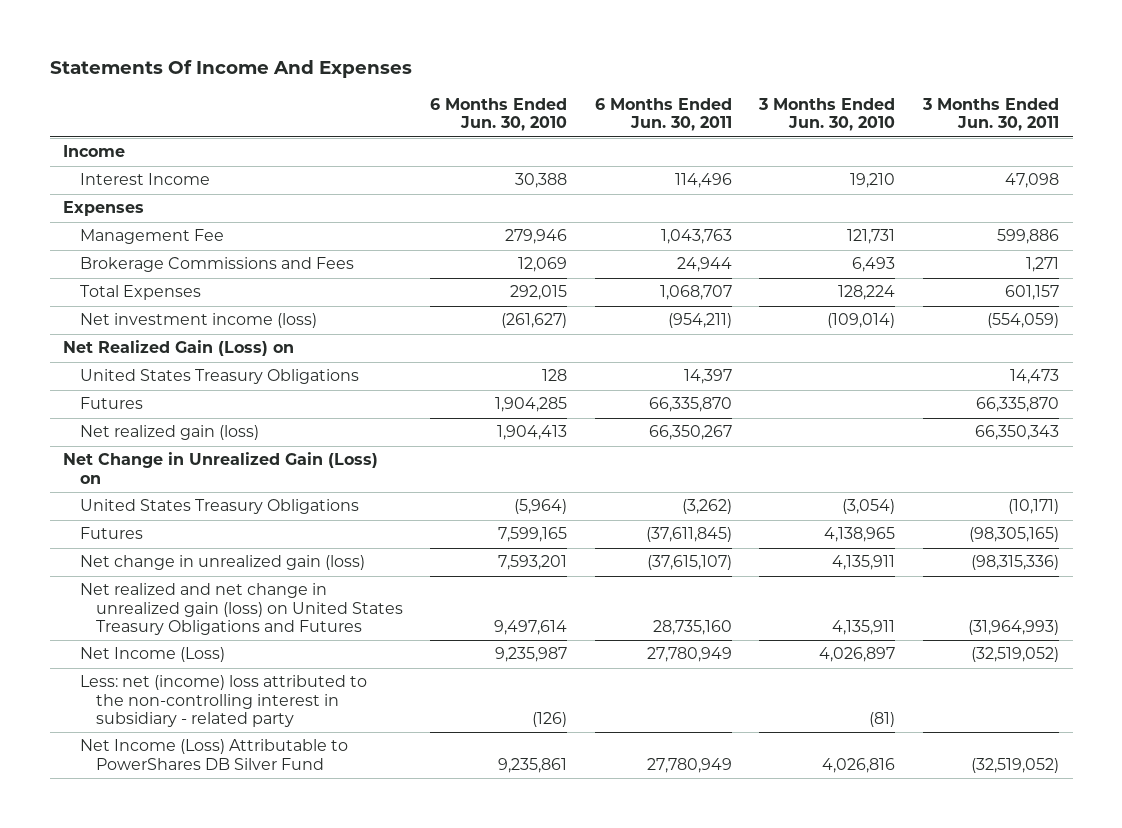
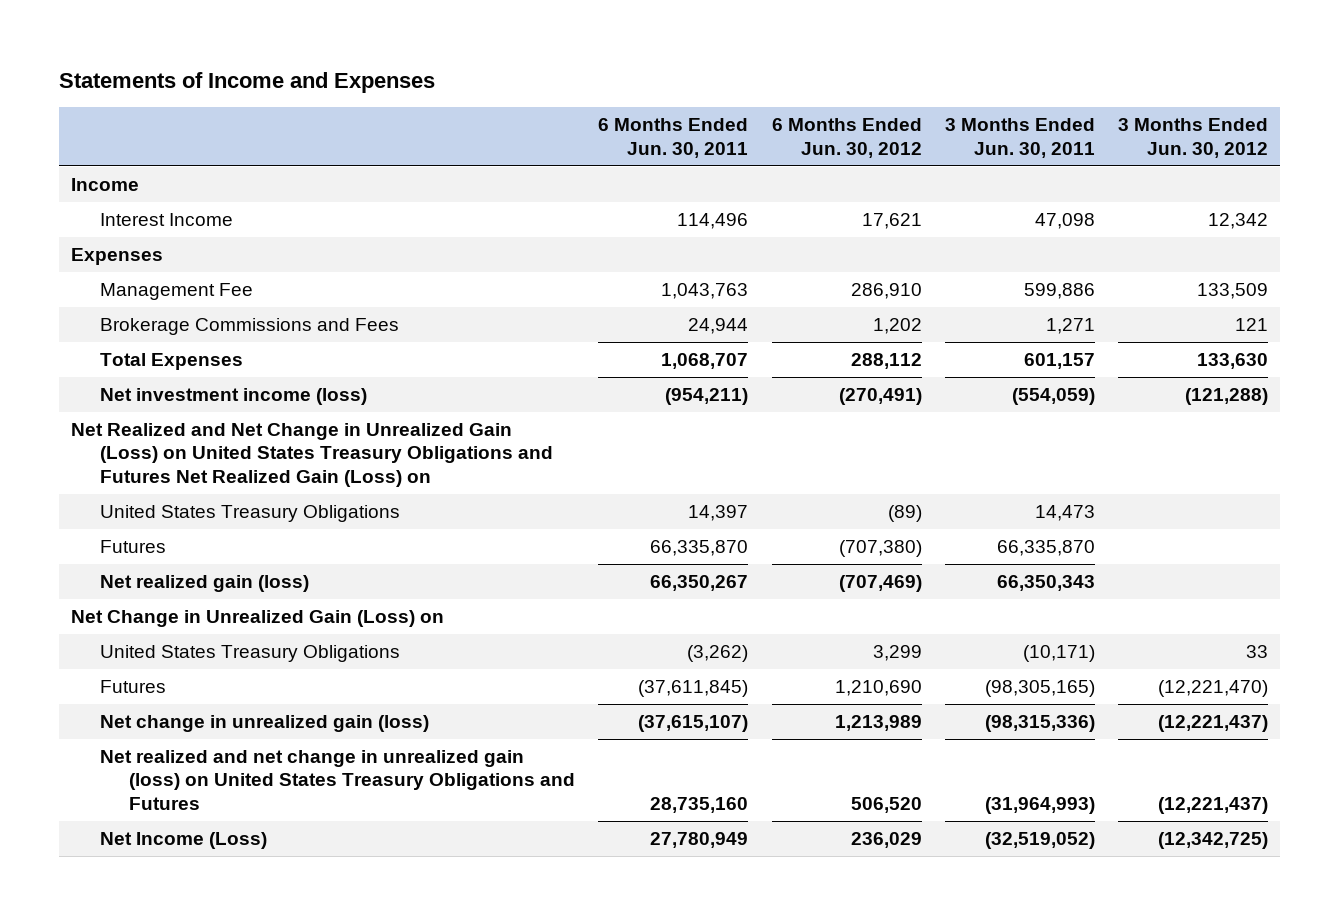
- Statements Of Income And Expenses
+ Statements of Income and Expenses
- | 6 Months Ended Jun. 30, 2010 | 6 Months Ended Jun. 30, 2011 | 3 Months Ended Jun. 30, 2010 | 3 Months Ended Jun. 30, 2011
+ | 6 Months Ended Jun. 30, 2011 | 6 Months Ended Jun. 30, 2012 | 3 Months Ended Jun. 30, 2011 | 3 Months Ended Jun. 30, 2012
- Net Realized Gain (Loss) on
+ Net Realized and Net Change in Unrealized Gain (Loss) on United States Treasury Obligations and Futures Net Realized Gain (Loss) on
- Less: net (income) loss attributed to the non-controlling interest in subsidiary - related party | (126) | | (81) |
- Net Income (Loss) Attributable to PowerShares DB Silver Fund | 9,235,861 | 27,780,949 | 4,026,816 | (32,519,052)

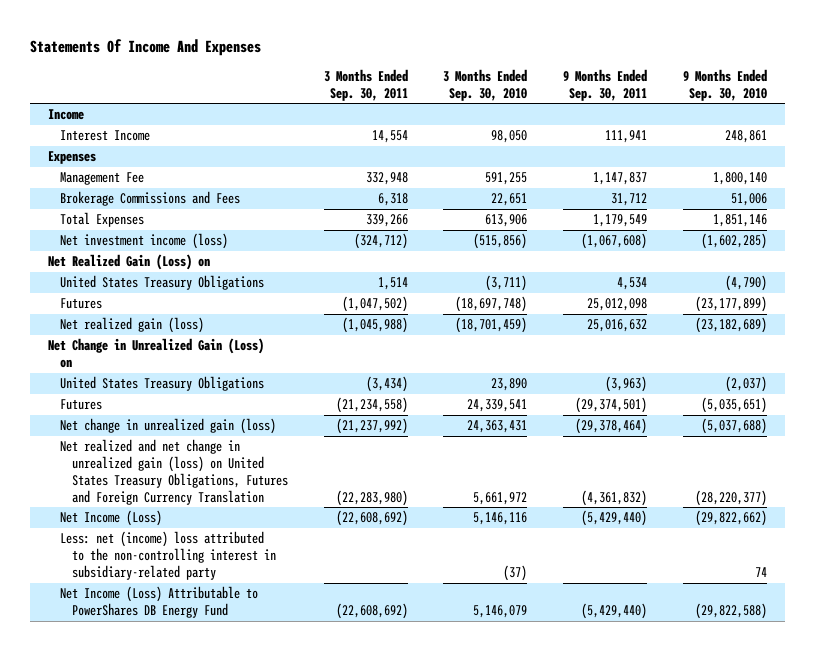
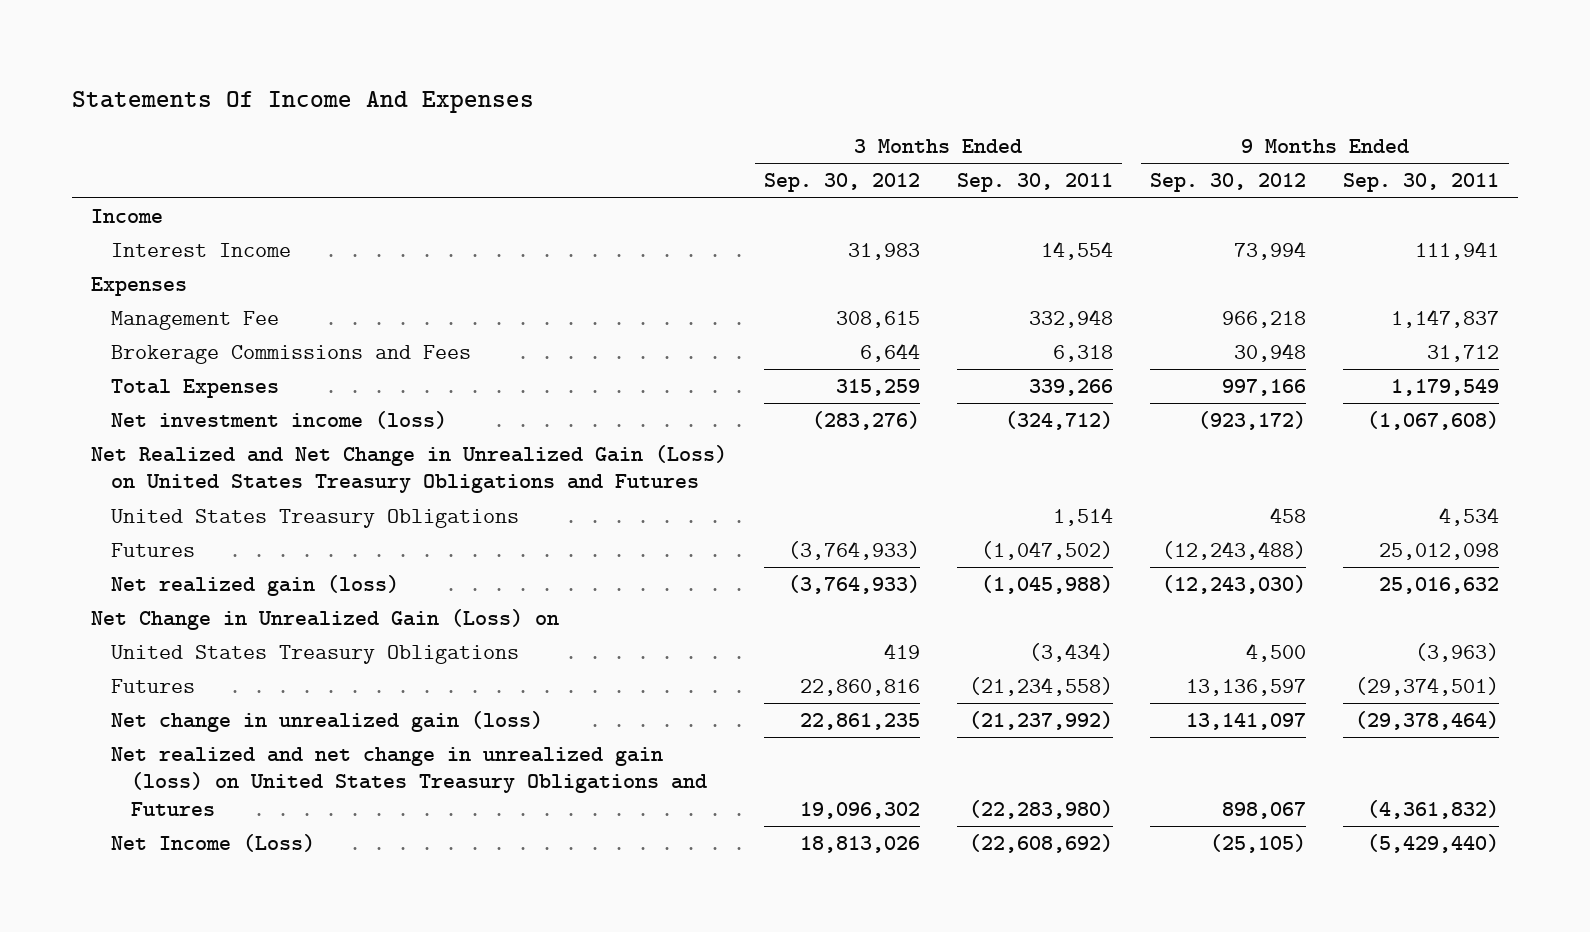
- | 3 Months Ended Sep. 30, 2011 | 3 Months Ended Sep. 30, 2010 | 9 Months Ended Sep. 30, 2011 | 9 Months Ended Sep. 30, 2010
+ | 3 Months Ended Sep. 30, 2012 | 3 Months Ended Sep. 30, 2011 | 9 Months Ended Sep. 30, 2012 | 9 Months Ended Sep. 30, 2011
- Net Realized Gain (Loss) on
+ Net Realized and Net Change in Unrealized Gain (Loss) on United States Treasury Obligations and Futures
- Net realized and net change in unrealized gain (loss) on United States Treasury Obligations, Futures and Foreign Currency Translation | (22,283,980) | 5,661,972 | (4,361,832) | (28,220,377)
+ Net realized and net change in unrealized gain (loss) on United States Treasury Obligations and Futures | 19,096,302 | (22,283,980) | 898,067 | (4,361,832)
- Less: net (income) loss attributed to the non-controlling interest in subsidiary-related party | | (37) | | 74
- Net Income (Loss) Attributable to PowerShares DB Energy Fund | (22,608,692) | 5,146,079 | (5,429,440) | (29,822,588)

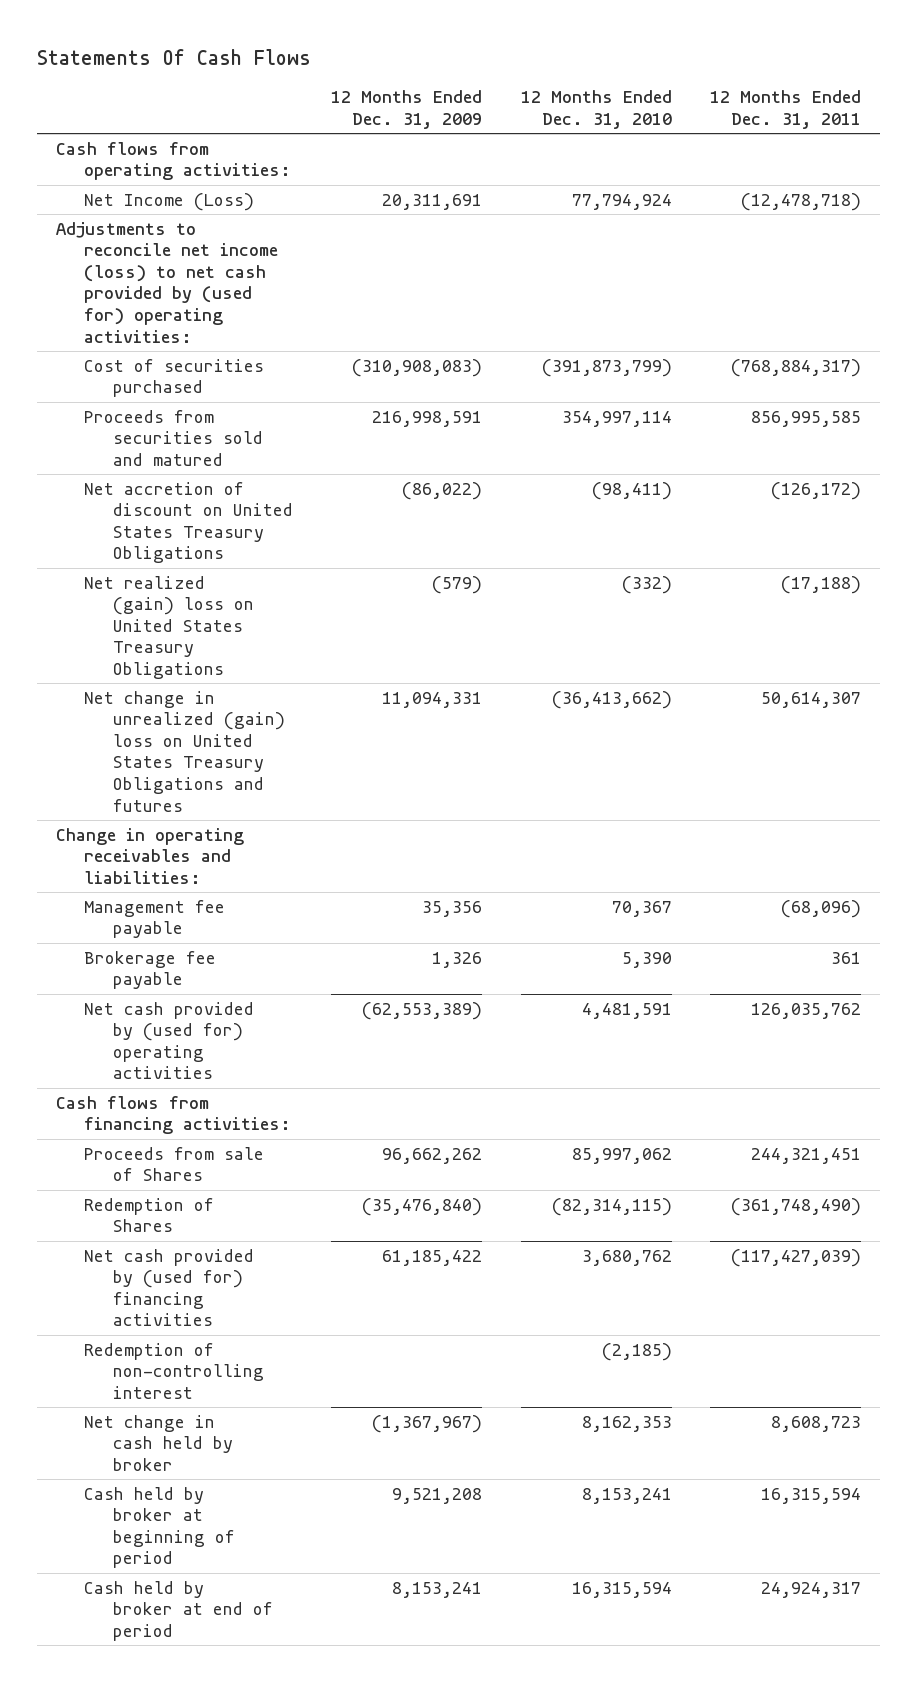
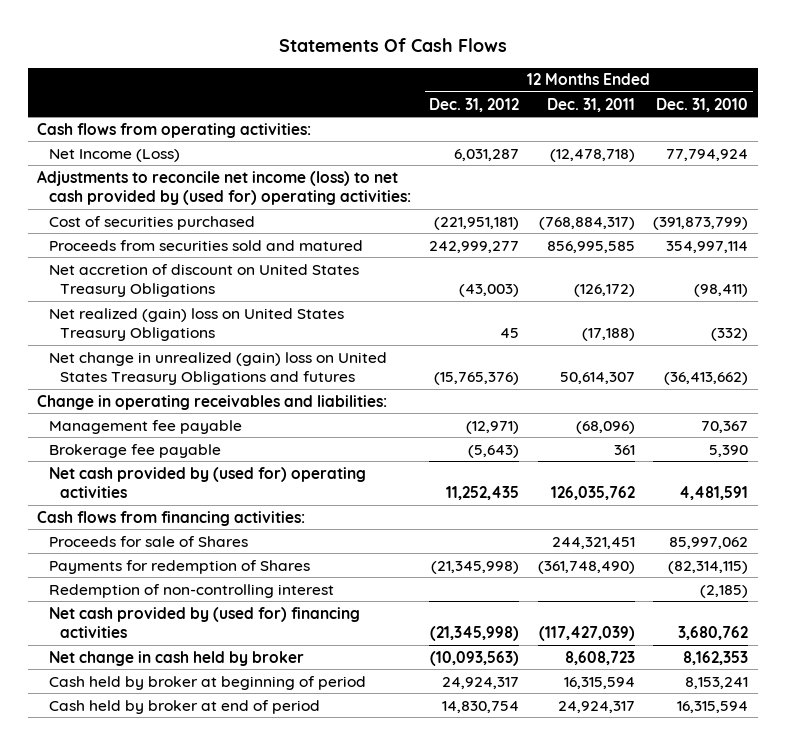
- | 12 Months Ended Dec. 31, 2009 | 12 Months Ended Dec. 31, 2010 | 12 Months Ended Dec. 31, 2011
+ | 12 Months Ended Dec. 31, 2012 | 12 Months Ended Dec. 31, 2011 | 12 Months Ended Dec. 31, 2010
- Proceeds from sale of Shares | 96,662,262 | 85,997,062 | 244,321,451
- Redemption of Shares | (35,476,840) | (82,314,115) | (361,748,490)
+ Proceeds for sale of Shares | | 244,321,451 | 85,997,062
+ Payments for redemption of Shares | (21,345,998) | (361,748,490) | (82,314,115)
moved down: Net cash provided by (used for) financing activities | (21,345,998) | (117,427,039) | 3,680,762

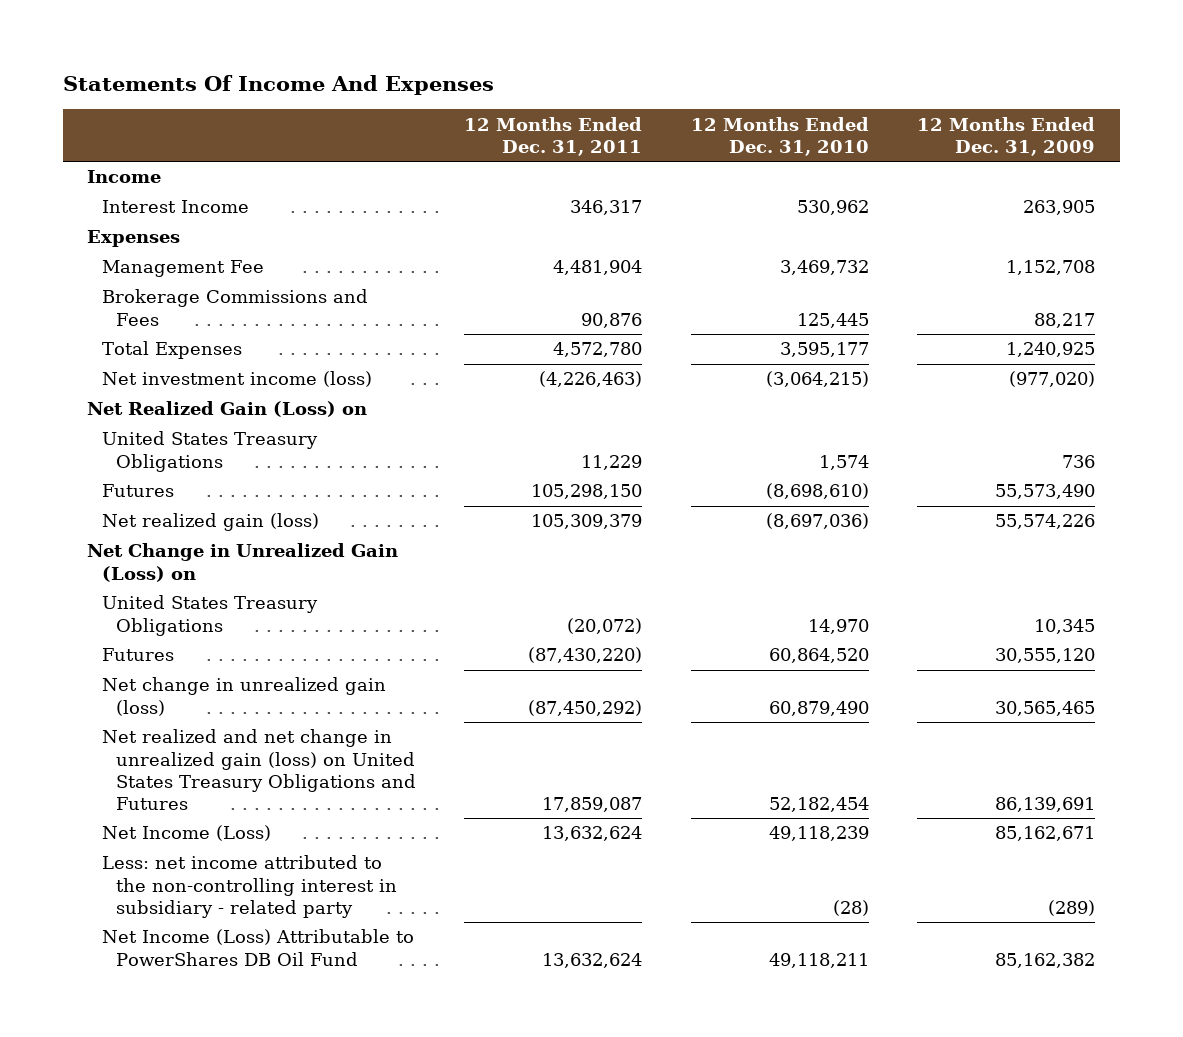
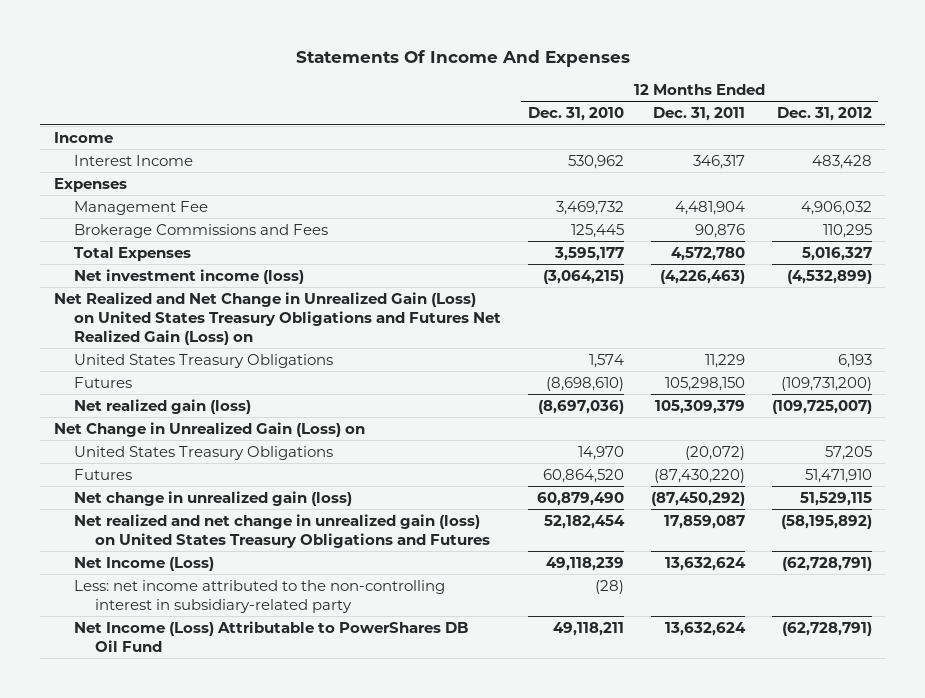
- | 12 Months Ended Dec. 31, 2011 | 12 Months Ended Dec. 31, 2010 | 12 Months Ended Dec. 31, 2009
+ | 12 Months Ended Dec. 31, 2010 | 12 Months Ended Dec. 31, 2011 | 12 Months Ended Dec. 31, 2012
- Net Realized Gain (Loss) on
+ Net Realized and Net Change in Unrealized Gain (Loss) on United States Treasury Obligations and Futures Net Realized Gain (Loss) on
- Less: net income attributed to the non-controlling interest in subsidiary - related party | | (28) | (289)
+ Less: net income attributed to the non-controlling interest in subsidiary-related party | (28) | |

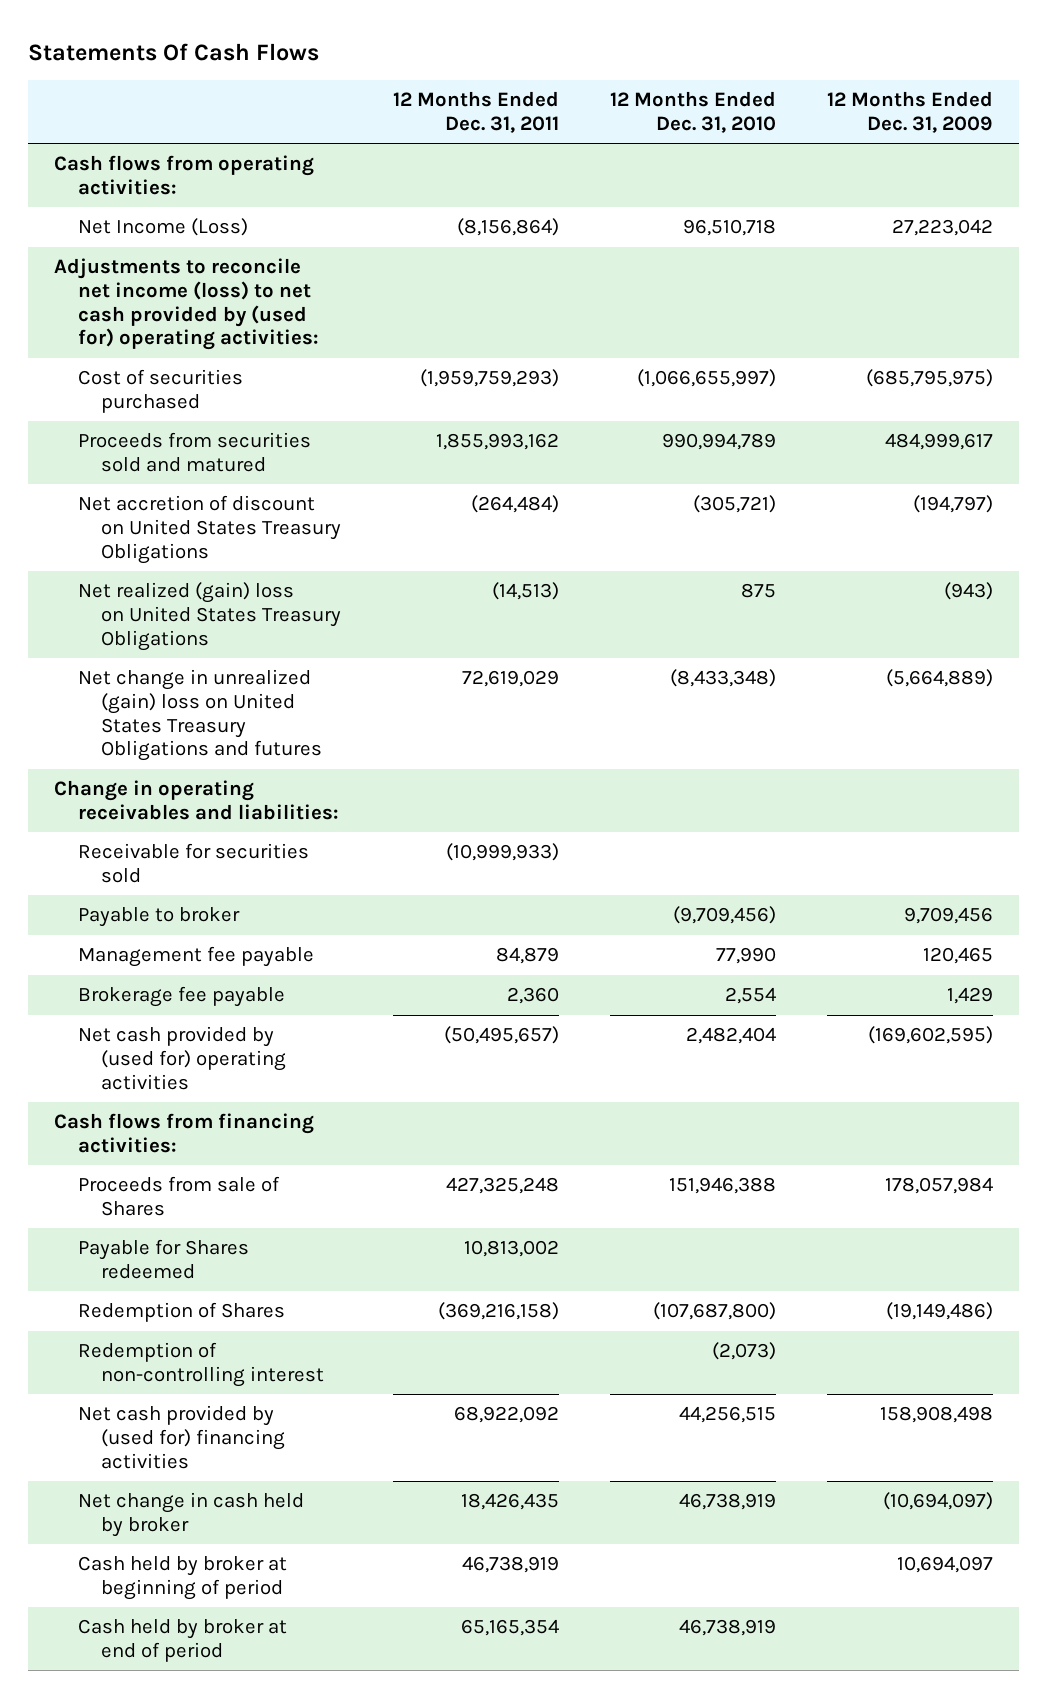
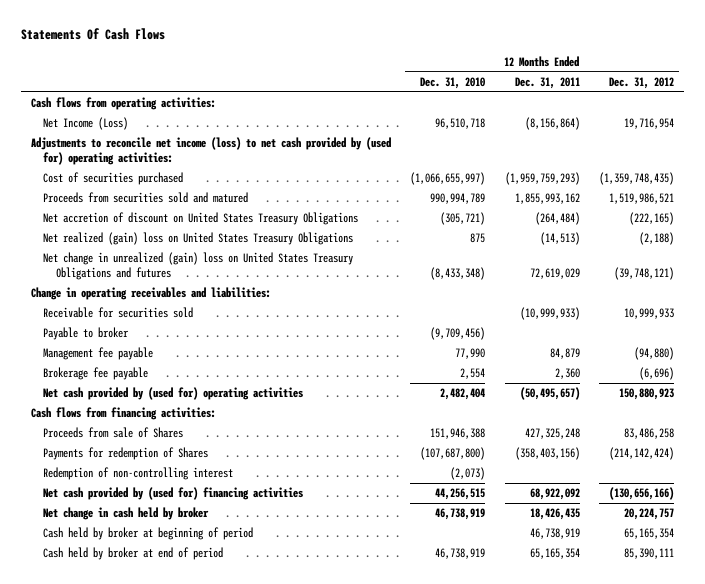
- | 12 Months Ended Dec. 31, 2011 | 12 Months Ended Dec. 31, 2010 | 12 Months Ended Dec. 31, 2009
+ | 12 Months Ended Dec. 31, 2010 | 12 Months Ended Dec. 31, 2011 | 12 Months Ended Dec. 31, 2012
- Payable for Shares redeemed | 10,813,002 | |
- Redemption of Shares | (369,216,158) | (107,687,800) | (19,149,486)
+ Payments for redemption of Shares | (107,687,800) | (358,403,156) | (214,142,424)

